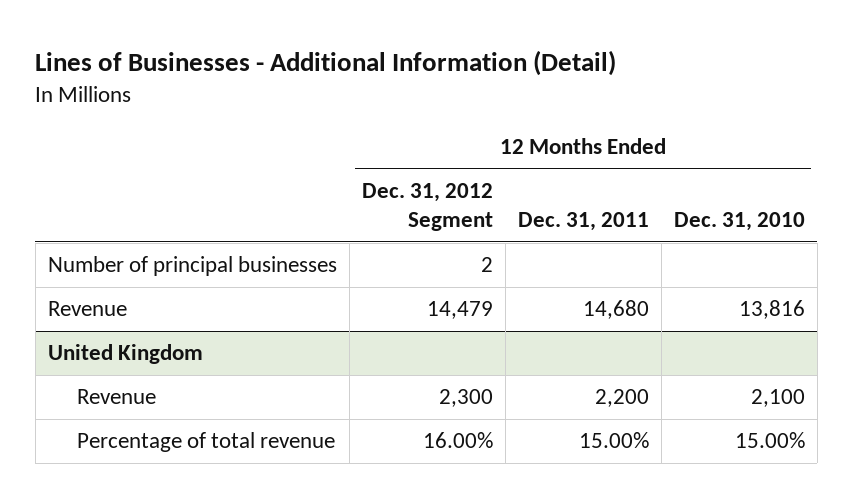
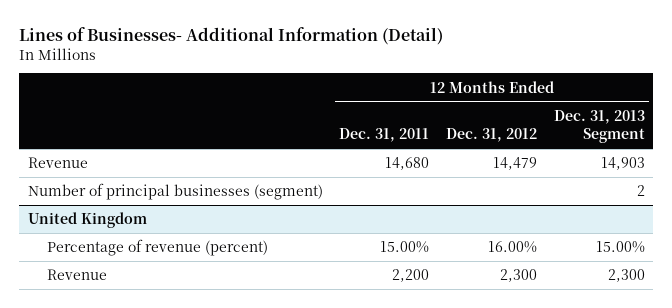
- Lines of Businesses - Additional Information (Detail)
+ Lines of Businesses- Additional Information (Detail)
- | 12 Months Ended Dec. 31, 2012 Segment | 12 Months Ended Dec. 31, 2011 | 12 Months Ended Dec. 31, 2010
+ | 12 Months Ended Dec. 31, 2011 | 12 Months Ended Dec. 31, 2012 | 12 Months Ended Dec. 31, 2013 Segment
- Number of principal businesses | 2 | |
+ Number of principal businesses (segment) | | | 2
@ United Kingdom
+ Percentage of revenue (percent) | 15.00% | 16.00% | 15.00%
- Percentage of total revenue | 16.00% | 15.00% | 15.00%

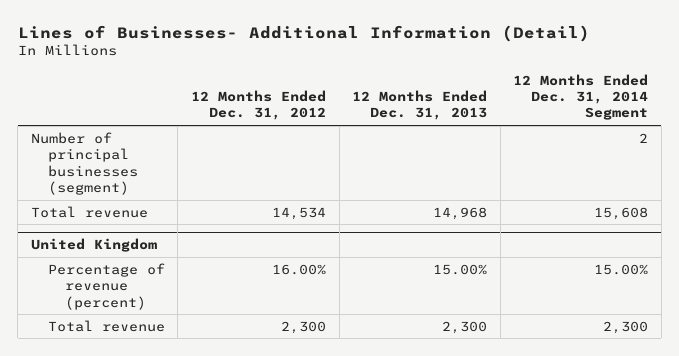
- | 12 Months Ended Dec. 31, 2011 | 12 Months Ended Dec. 31, 2012 | 12 Months Ended Dec. 31, 2013 Segment
+ | 12 Months Ended Dec. 31, 2012 | 12 Months Ended Dec. 31, 2013 | 12 Months Ended Dec. 31, 2014 Segment
- Revenue | 14,680 | 14,479 | 14,903
+ Total revenue | 14,534 | 14,968 | 15,608
@ United Kingdom
- Revenue | 2,200 | 2,300 | 2,300
+ Total revenue | 2,300 | 2,300 | 2,300

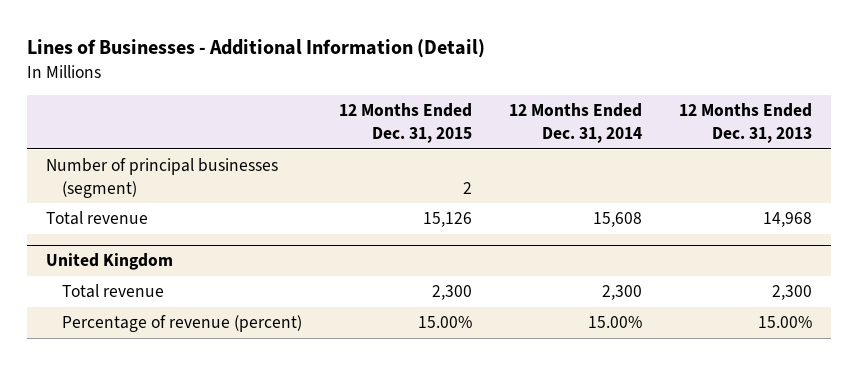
- Lines of Businesses- Additional Information (Detail)
+ Lines of Businesses - Additional Information (Detail)
- | 12 Months Ended Dec. 31, 2012 | 12 Months Ended Dec. 31, 2013 | 12 Months Ended Dec. 31, 2014 Segment
+ | 12 Months Ended Dec. 31, 2015 | 12 Months Ended Dec. 31, 2014 | 12 Months Ended Dec. 31, 2013
@ United Kingdom
moved down: Percentage of revenue (percent) | 15.00% | 15.00% | 15.00%

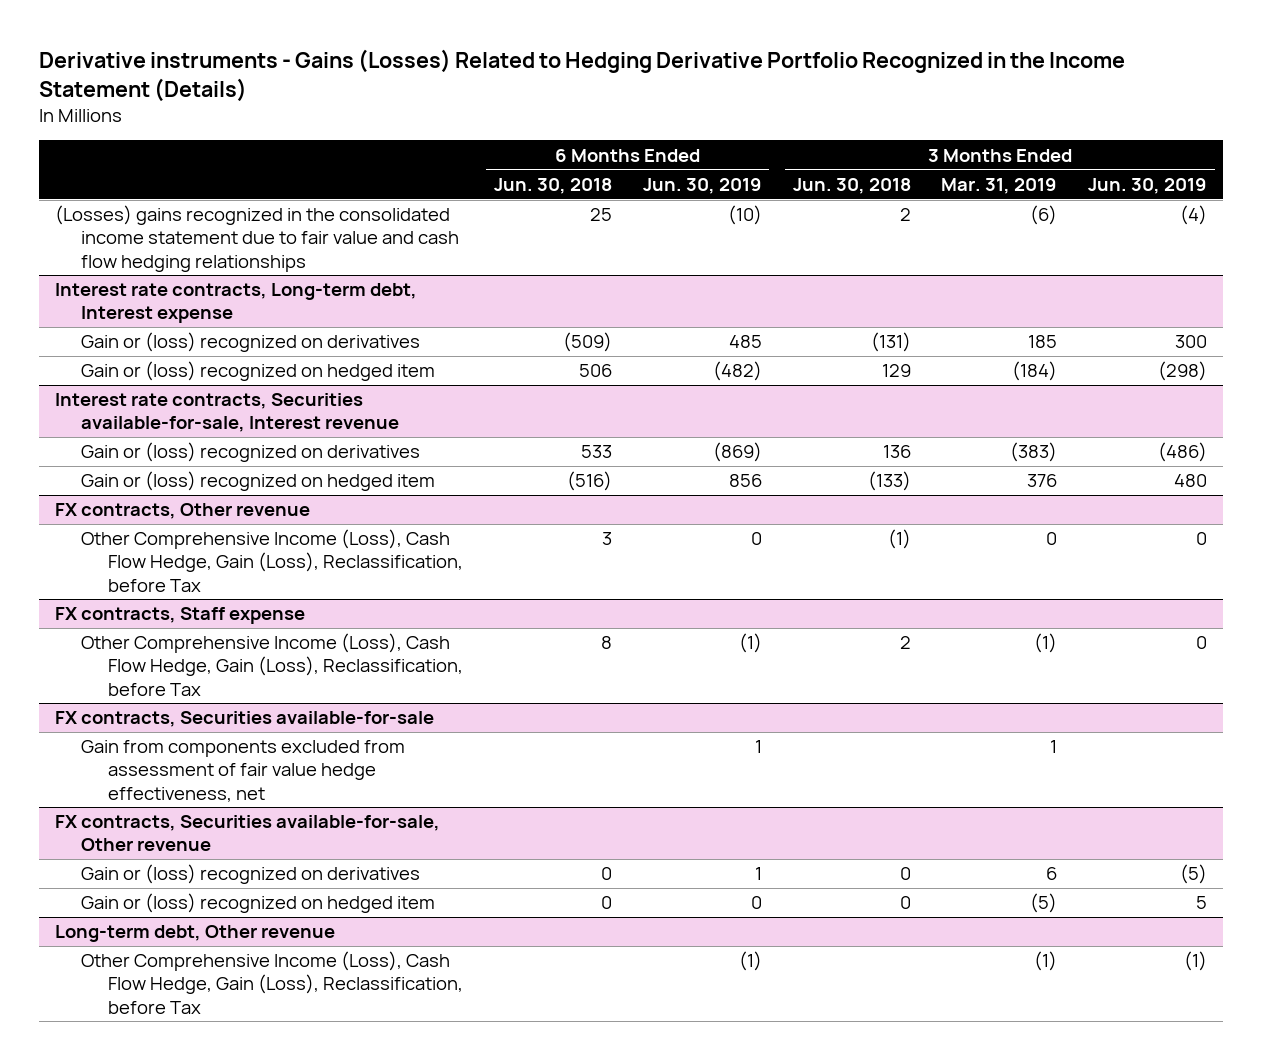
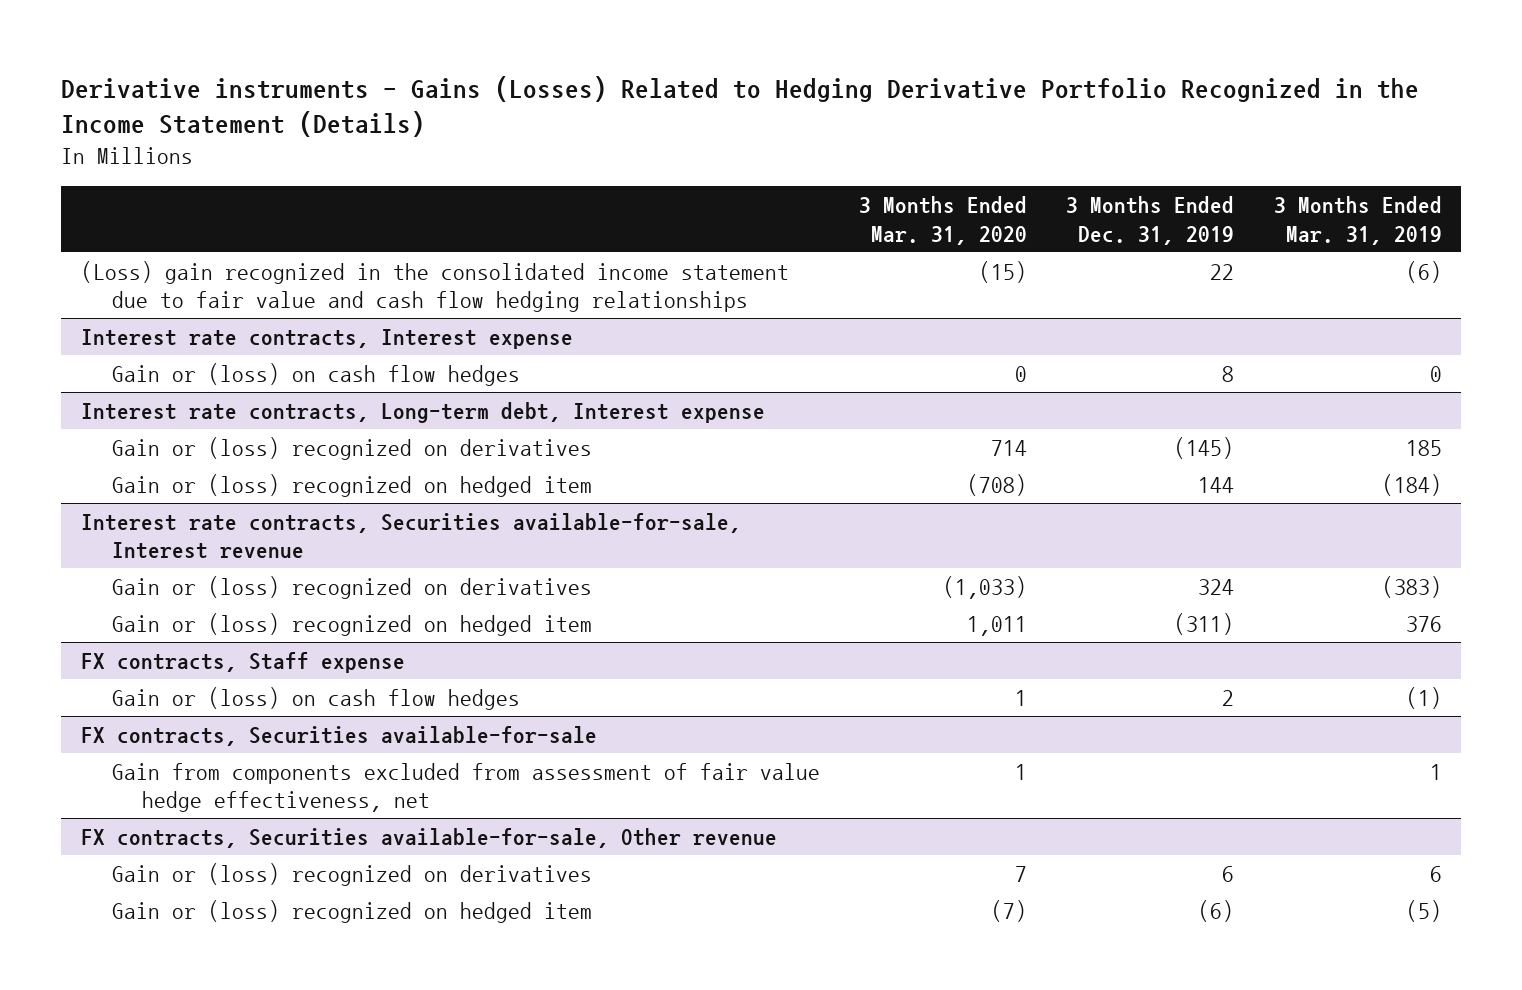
- | 6 Months Ended Jun. 30, 2018 | 6 Months Ended Jun. 30, 2019 | 3 Months Ended Jun. 30, 2018 | 3 Months Ended Mar. 31, 2019 | 3 Months Ended Jun. 30, 2019
+ | 3 Months Ended Mar. 31, 2020 | 3 Months Ended Dec. 31, 2019 | 3 Months Ended Mar. 31, 2019
- (Losses) gains recognized in the consolidated income statement due to fair value and cash flow hedging relationships | 25 | (10) | 2 | (6) | (4)
+ (Loss) gain recognized in the consolidated income statement due to fair value and cash flow hedging relationships | (15) | 22 | (6)
+ Interest rate contracts, Interest expense
+ Gain or (loss) on cash flow hedges | 0 | 8 | 0
- FX contracts, Other revenue
- Other Comprehensive Income (Loss), Cash Flow Hedge, Gain (Loss), Reclassification, before Tax | 3 | 0 | (1) | 0 | 0
@ FX contracts, Staff expense
- Other Comprehensive Income (Loss), Cash Flow Hedge, Gain (Loss), Reclassification, before Tax | 8 | (1) | 2 | (1) | 0
+ Gain or (loss) on cash flow hedges | 1 | 2 | (1)
- Long-term debt, Other revenue
- Other Comprehensive Income (Loss), Cash Flow Hedge, Gain (Loss), Reclassification, before Tax | | (1) | | (1) | (1)

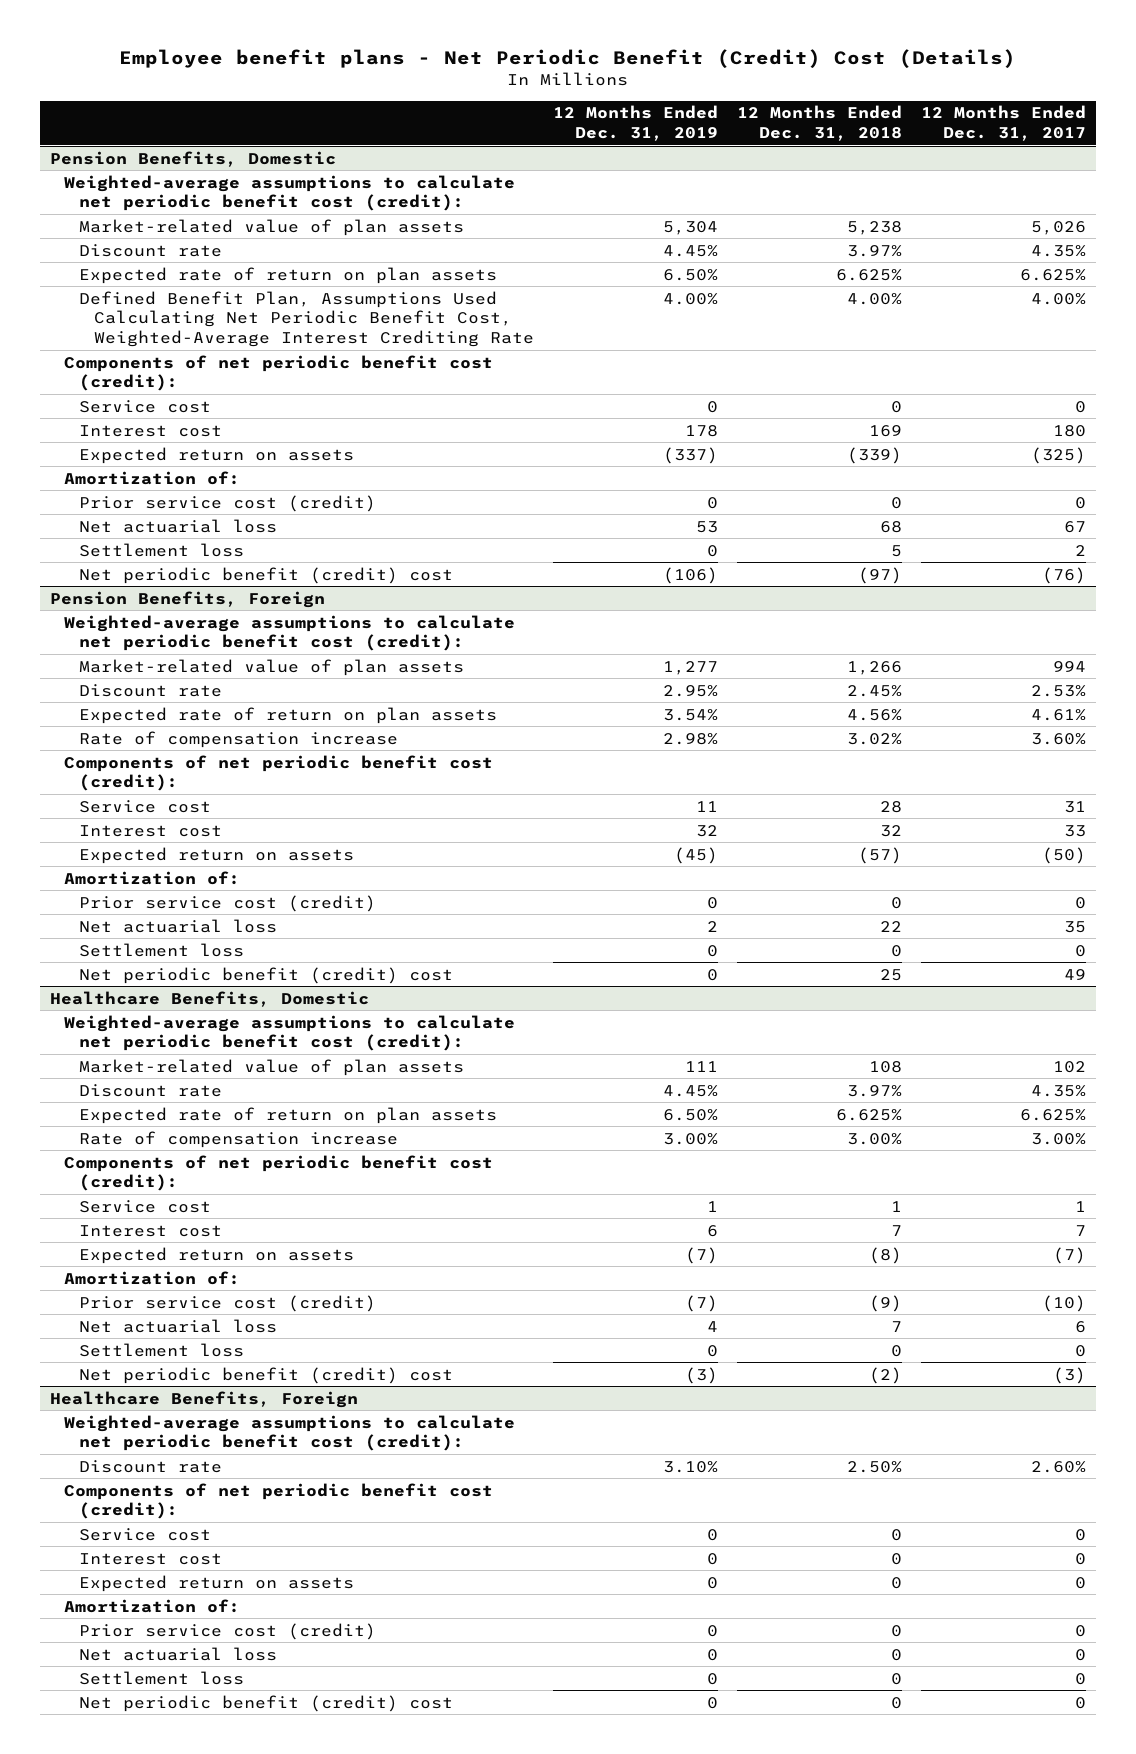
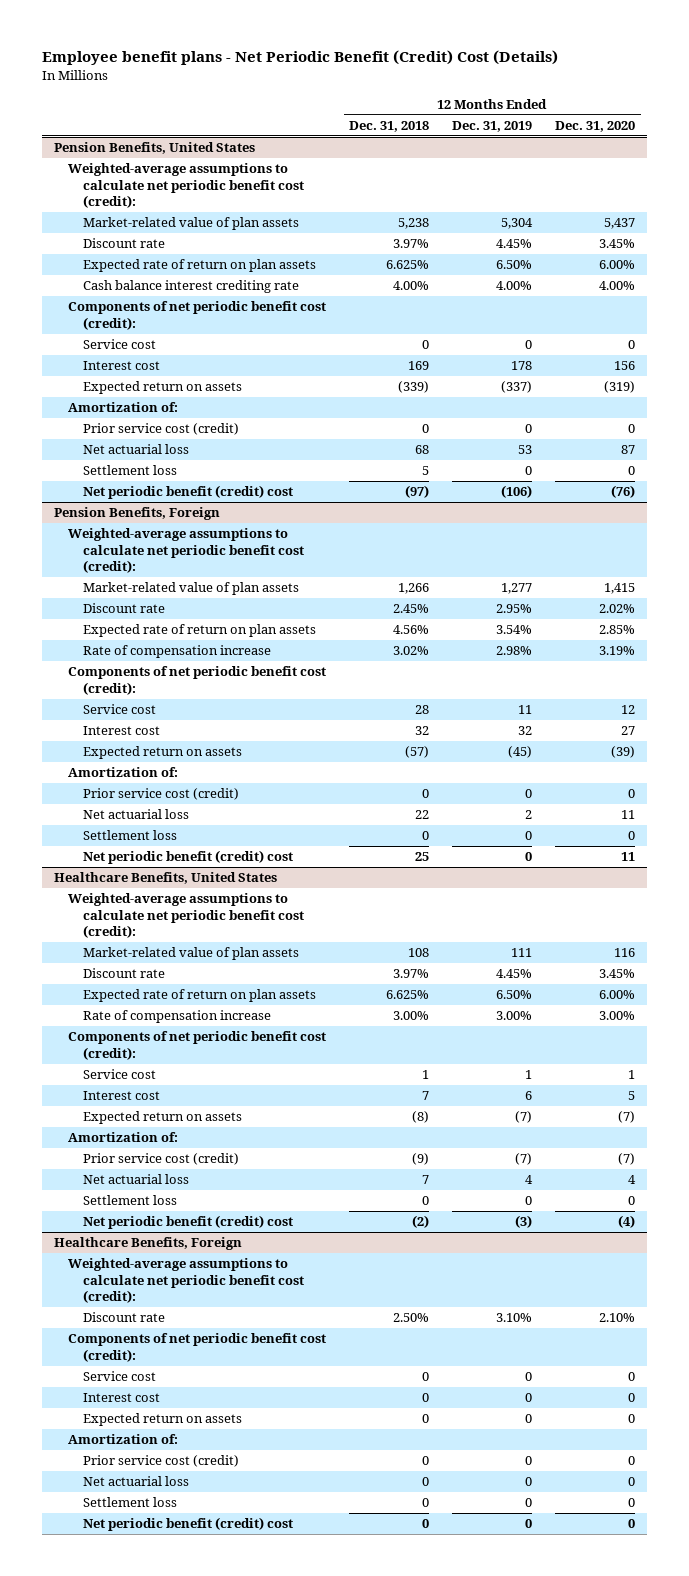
- | 12 Months Ended Dec. 31, 2019 | 12 Months Ended Dec. 31, 2018 | 12 Months Ended Dec. 31, 2017
+ | 12 Months Ended Dec. 31, 2018 | 12 Months Ended Dec. 31, 2019 | 12 Months Ended Dec. 31, 2020
- Pension Benefits, Domestic
+ Pension Benefits, United States
- Defined Benefit Plan, Assumptions Used Calculating Net Periodic Benefit Cost, Weighted-Average Interest Crediting Rate | 4.00% | 4.00% | 4.00%
+ Cash balance interest crediting rate | 4.00% | 4.00% | 4.00%
- Healthcare Benefits, Domestic
+ Healthcare Benefits, United States

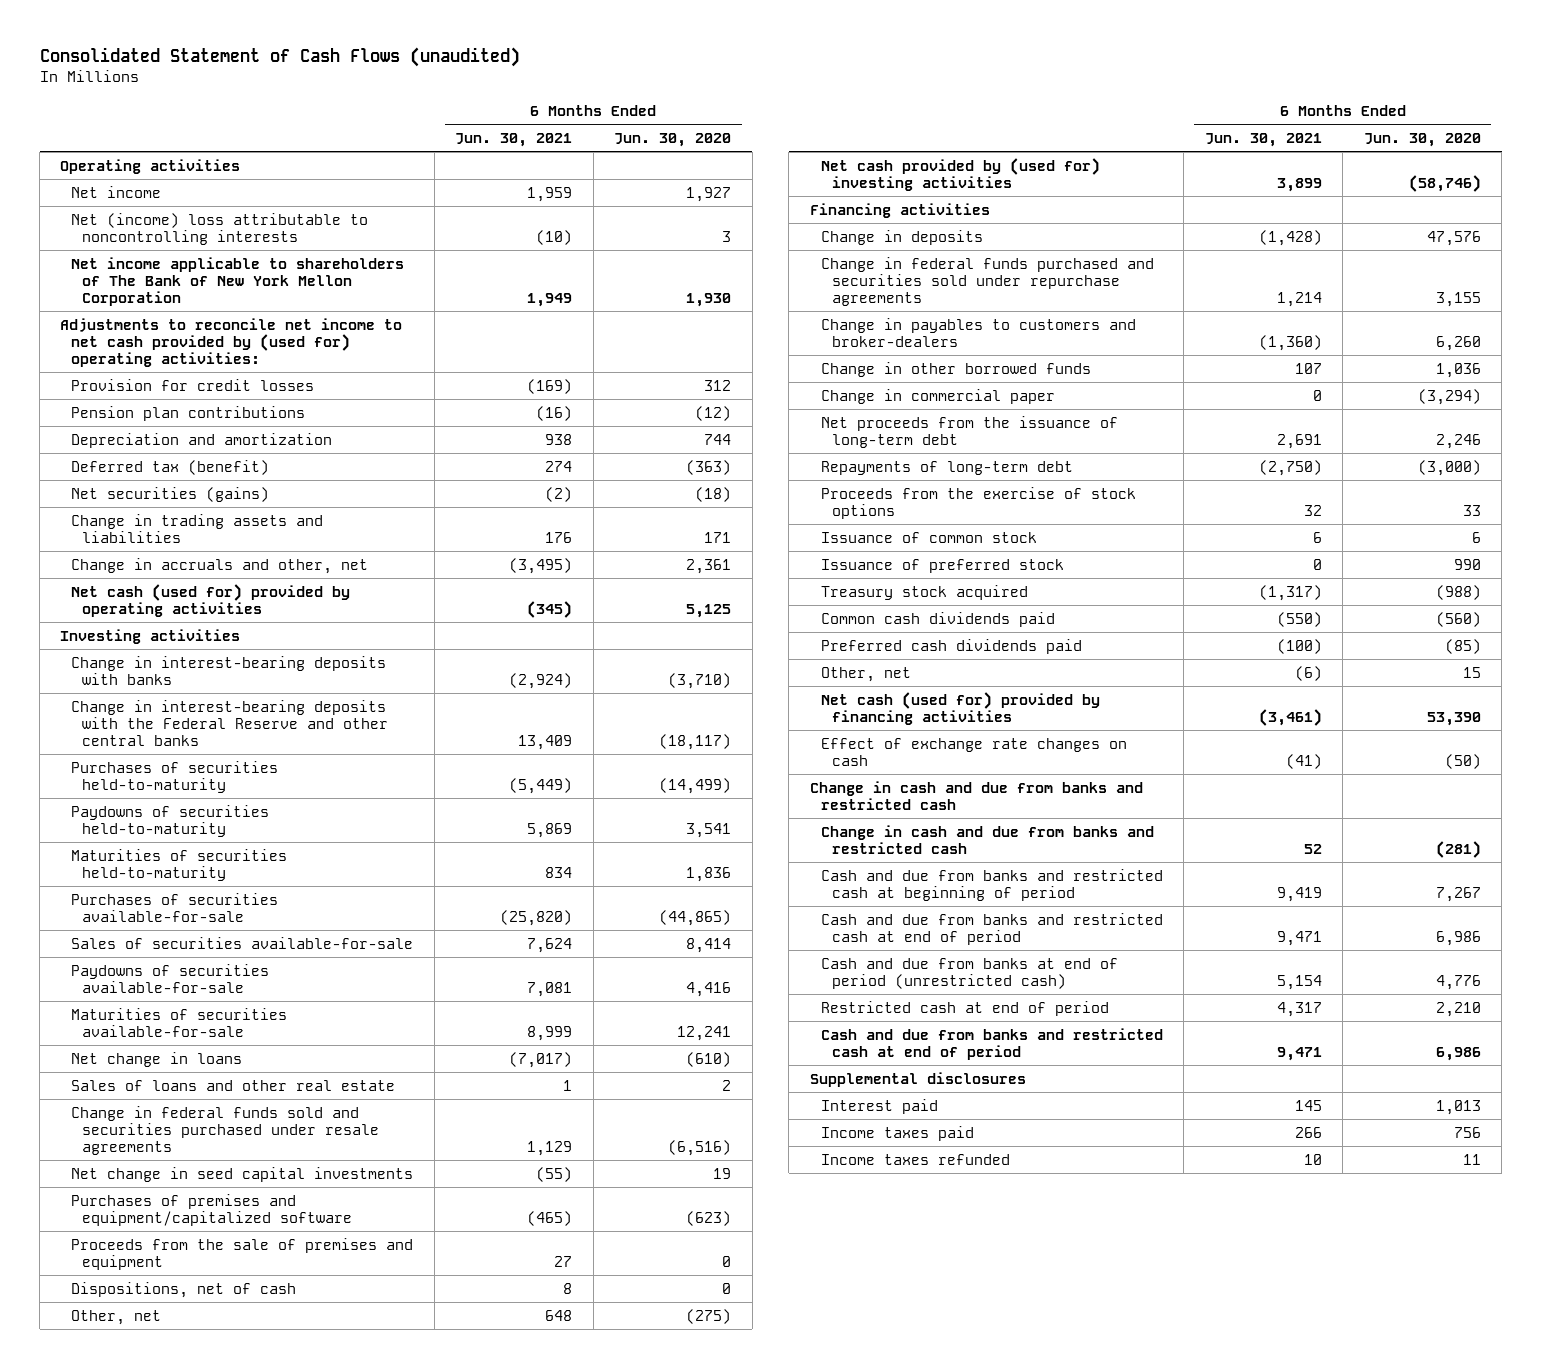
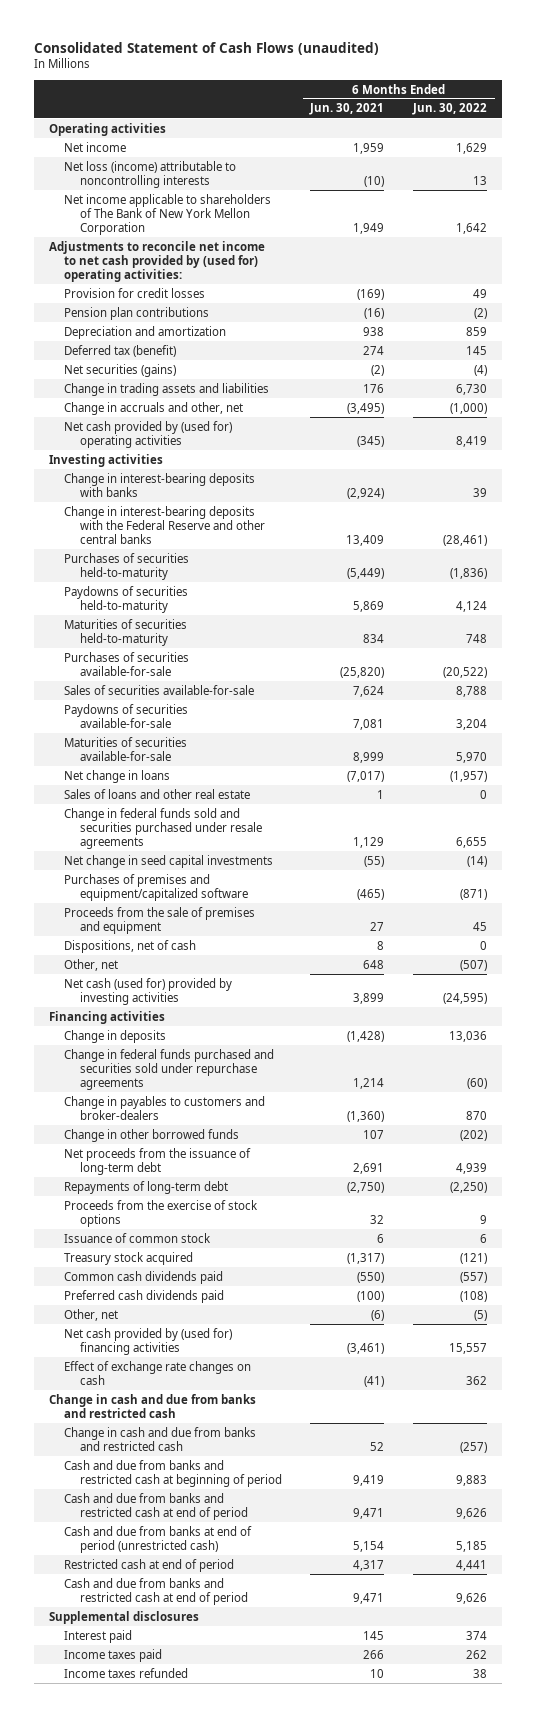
- | 6 Months Ended Jun. 30, 2021 | 6 Months Ended Jun. 30, 2020
+ | 6 Months Ended Jun. 30, 2021 | 6 Months Ended Jun. 30, 2022
- Net (income) loss attributable to noncontrolling interests | (10) | 3
+ Net loss (income) attributable to noncontrolling interests | (10) | 13
- Net cash (used for) provided by operating activities | (345) | 5,125
+ Net cash provided by (used for) operating activities | (345) | 8,419
- Net cash provided by (used for) investing activities | 3,899 | (58,746)
+ Net cash (used for) provided by investing activities | 3,899 | (24,595)
- Change in commercial paper | 0 | (3,294)
- Issuance of preferred stock | 0 | 990
- Net cash (used for) provided by financing activities | (3,461) | 53,390
+ Net cash provided by (used for) financing activities | (3,461) | 15,557

